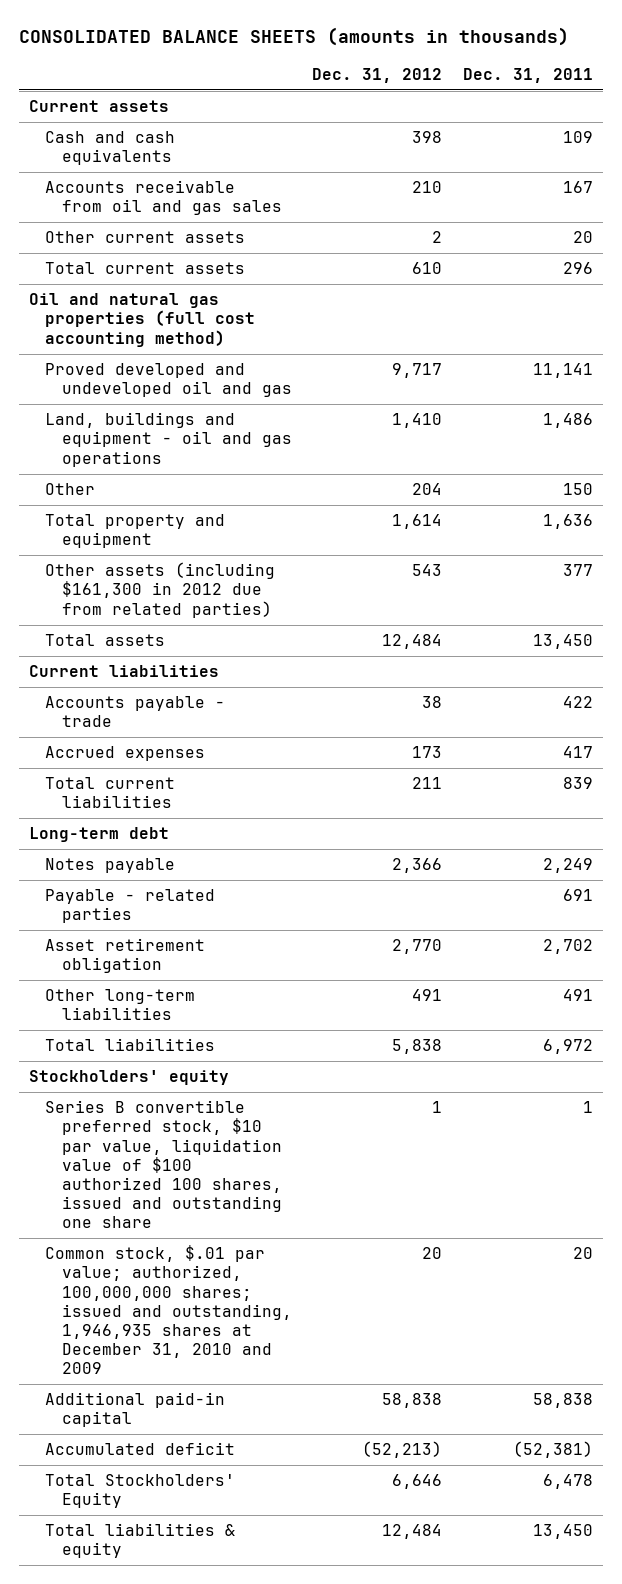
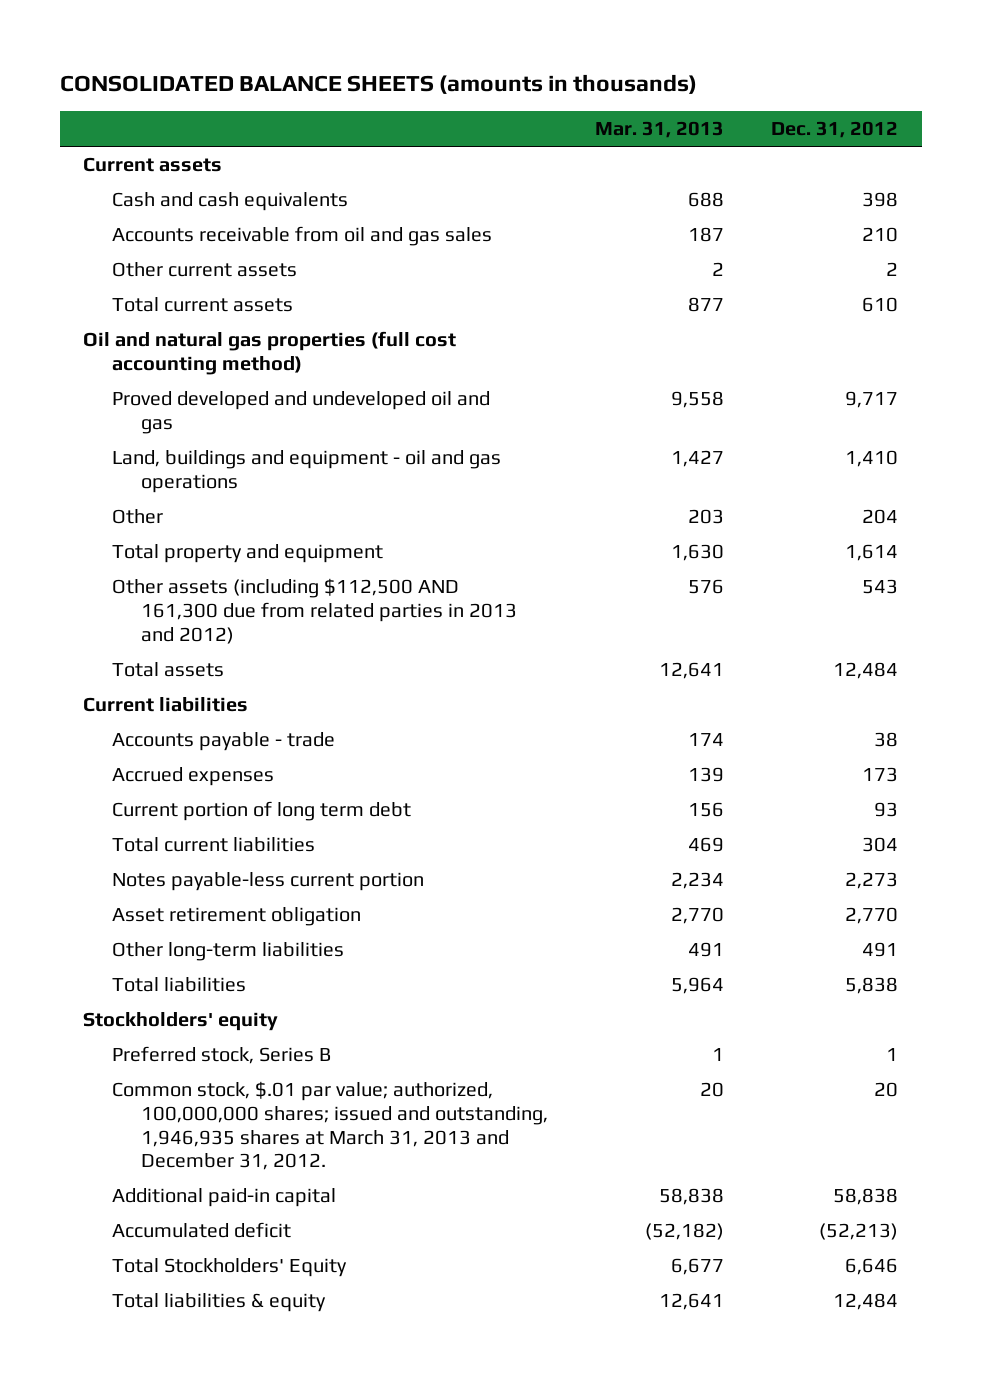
- | Dec. 31, 2012 | Dec. 31, 2011
+ | Mar. 31, 2013 | Dec. 31, 2012
- Other assets (including $161,300 in 2012 due from related parties) | 543 | 377
+ Other assets (including $112,500 AND 161,300 due from related parties in 2013 and 2012) | 576 | 543
- Total current liabilities | 211 | 839
- Long-term debt
- Notes payable | 2,366 | 2,249
- Payable - related parties | | 691
+ Current portion of long term debt | 156 | 93
+ Total current liabilities | 469 | 304
+ Notes payable-less current portion | 2,234 | 2,273
- Series B convertible preferred stock, $10 par value, liquidation value of $100 authorized 100 shares, issued and outstanding one share | 1 | 1
- Common stock, $.01 par value; authorized, 100,000,000 shares; issued and outstanding, 1,946,935 shares at December 31, 2010 and 2009 | 20 | 20
+ Preferred stock, Series B | 1 | 1
+ Common stock, $.01 par value; authorized, 100,000,000 shares; issued and outstanding, 1,946,935 shares at March 31, 2013 and December 31, 2012. | 20 | 20

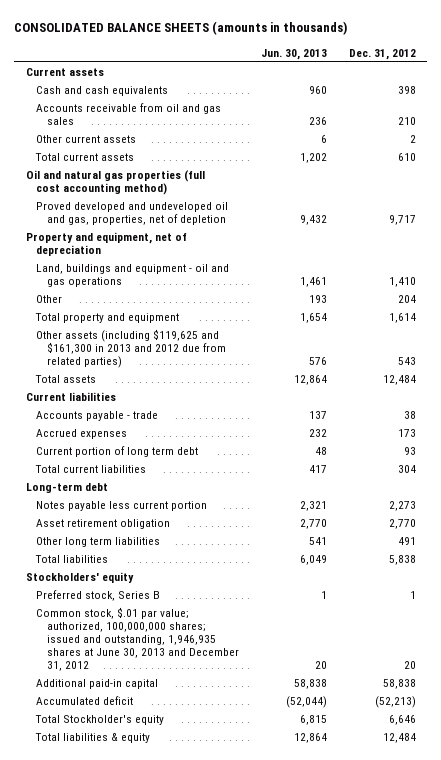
- | Mar. 31, 2013 | Dec. 31, 2012
+ | Jun. 30, 2013 | Dec. 31, 2012
- Proved developed and undeveloped oil and gas | 9,558 | 9,717
+ Proved developed and undeveloped oil and gas, properties, net of depletion | 9,432 | 9,717
+ Property and equipment, net of depreciation
- Other assets (including $112,500 AND 161,300 due from related parties in 2013 and 2012) | 576 | 543
+ Other assets (including $119,625 and $161,300 in 2013 and 2012 due from related parties) | 576 | 543
- Notes payable-less current portion | 2,234 | 2,273
+ Long-term debt
+ Notes payable less current portion | 2,321 | 2,273
- Other long-term liabilities | 491 | 491
+ Other long term liabilities | 541 | 491
- Common stock, $.01 par value; authorized, 100,000,000 shares; issued and outstanding, 1,946,935 shares at March 31, 2013 and December 31, 2012. | 20 | 20
+ Common stock, $.01 par value; authorized, 100,000,000 shares; issued and outstanding, 1,946,935 shares at June 30, 2013 and December 31, 2012 | 20 | 20
- Total Stockholders' Equity | 6,677 | 6,646
+ Total Stockholder's equity | 6,815 | 6,646

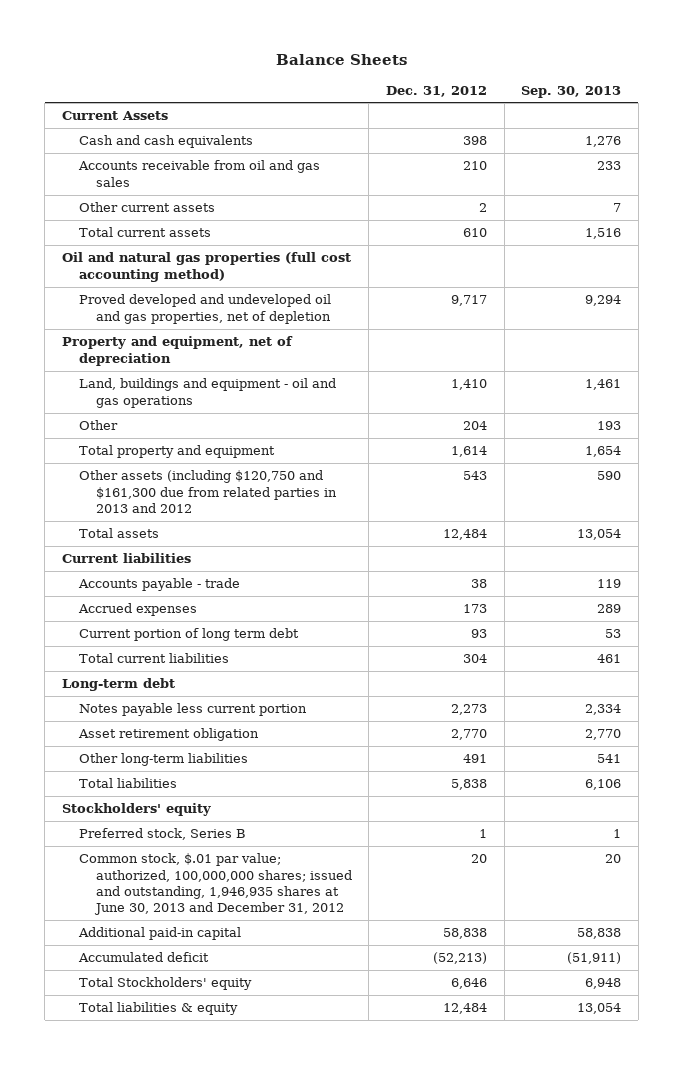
- CONSOLIDATED BALANCE SHEETS (amounts in thousands)
+ Balance Sheets
- | Jun. 30, 2013 | Dec. 31, 2012
+ | Dec. 31, 2012 | Sep. 30, 2013
- Current assets
+ Current Assets
- Proved developed and undeveloped oil and gas, properties, net of depletion | 9,432 | 9,717
+ Proved developed and undeveloped oil and gas properties, net of depletion | 9,717 | 9,294
- Other assets (including $119,625 and $161,300 in 2013 and 2012 due from related parties) | 576 | 543
+ Other assets (including $120,750 and $161,300 due from related parties in 2013 and 2012 | 543 | 590
- Other long term liabilities | 541 | 491
+ Other long-term liabilities | 491 | 541
- Total Stockholder's equity | 6,815 | 6,646
+ Total Stockholders' equity | 6,646 | 6,948

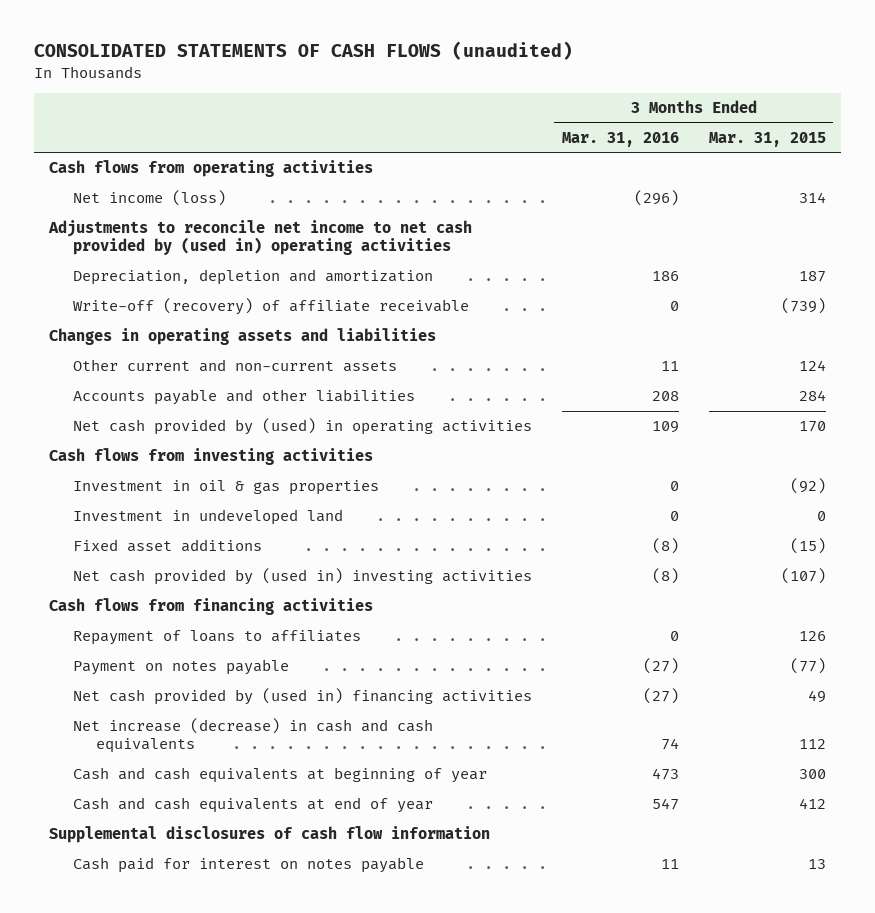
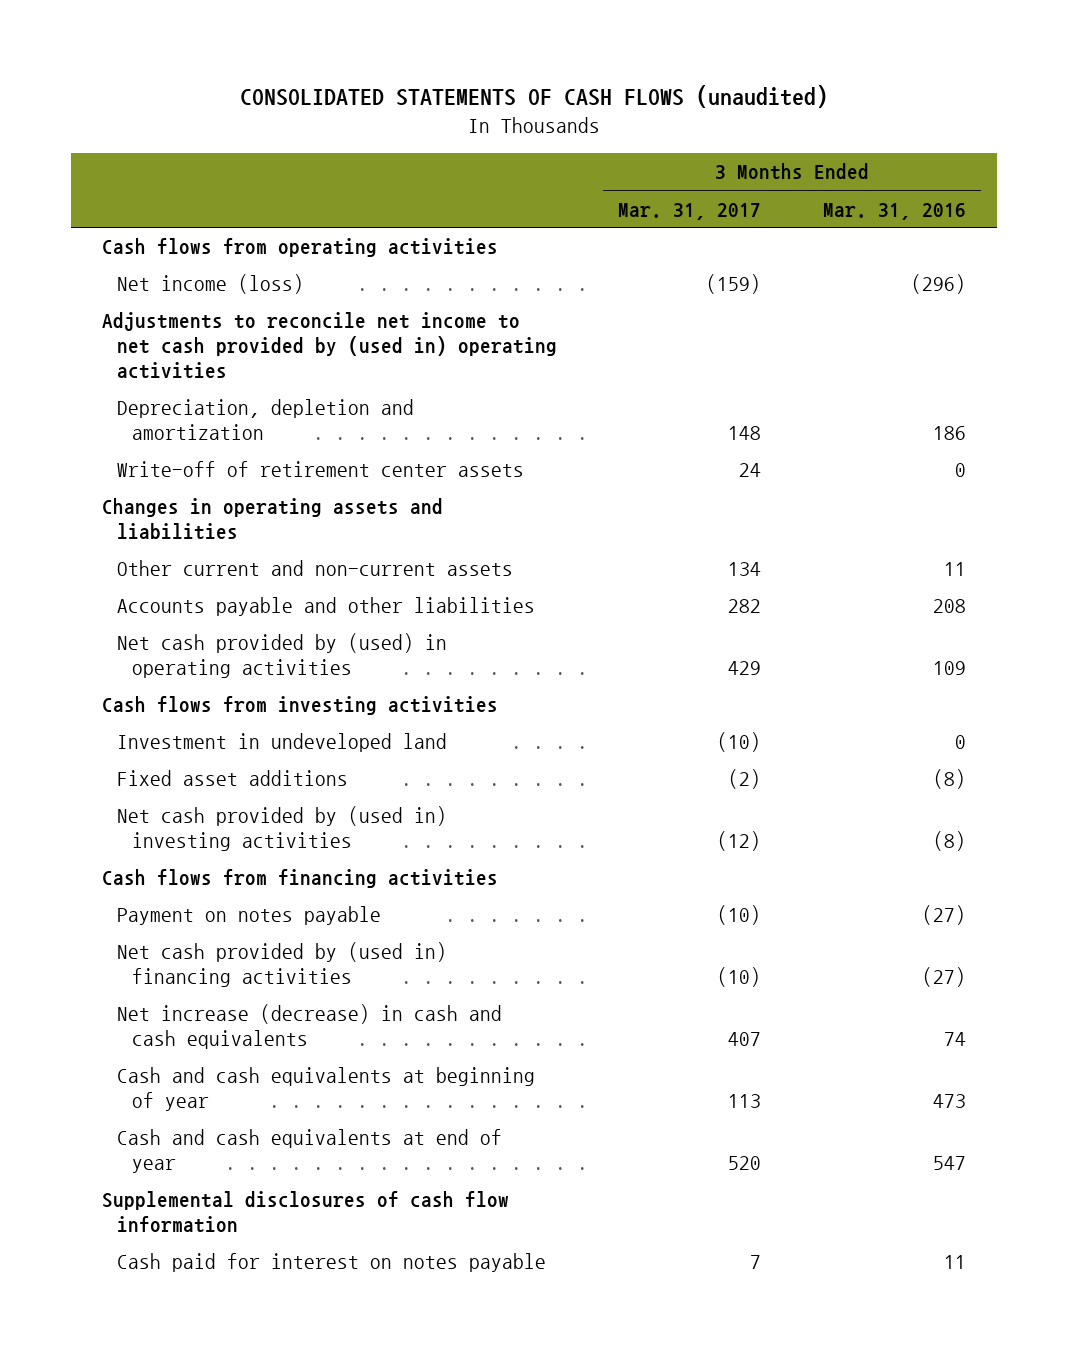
- | 3 Months Ended Mar. 31, 2016 | 3 Months Ended Mar. 31, 2015
+ | 3 Months Ended Mar. 31, 2017 | 3 Months Ended Mar. 31, 2016
- Write-off (recovery) of affiliate receivable | 0 | (739)
+ Write-off of retirement center assets | 24 | 0
- Investment in oil & gas properties | 0 | (92)
- Repayment of loans to affiliates | 0 | 126

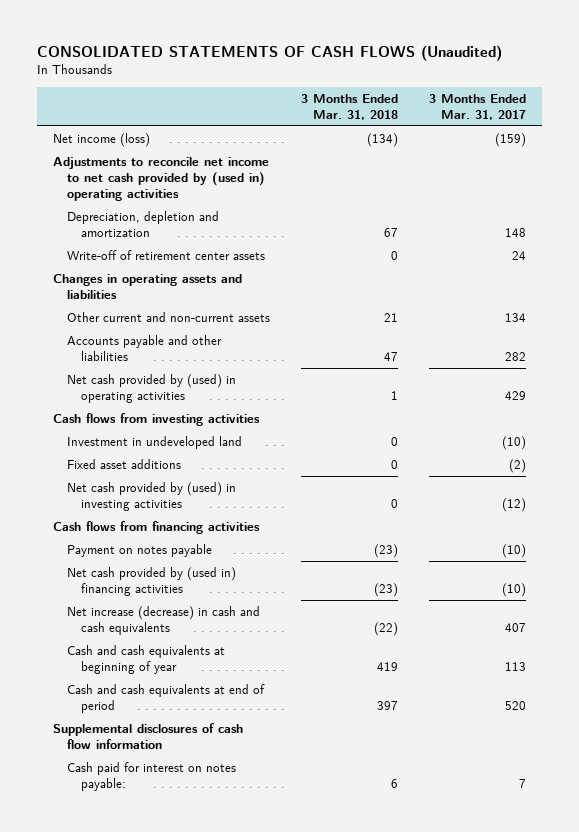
- CONSOLIDATED STATEMENTS OF CASH FLOWS (unaudited)
+ CONSOLIDATED STATEMENTS OF CASH FLOWS (Unaudited)
- | 3 Months Ended Mar. 31, 2017 | 3 Months Ended Mar. 31, 2016
+ | 3 Months Ended Mar. 31, 2018 | 3 Months Ended Mar. 31, 2017
- Cash flows from operating activities
- Net cash provided by (used in) investing activities | (12) | (8)
+ Net cash provided by (used) in investing activities | 0 | (12)
- Cash and cash equivalents at end of year | 520 | 547
+ Cash and cash equivalents at end of period | 397 | 520
- Cash paid for interest on notes payable | 7 | 11
+ Cash paid for interest on notes payable: | 6 | 7

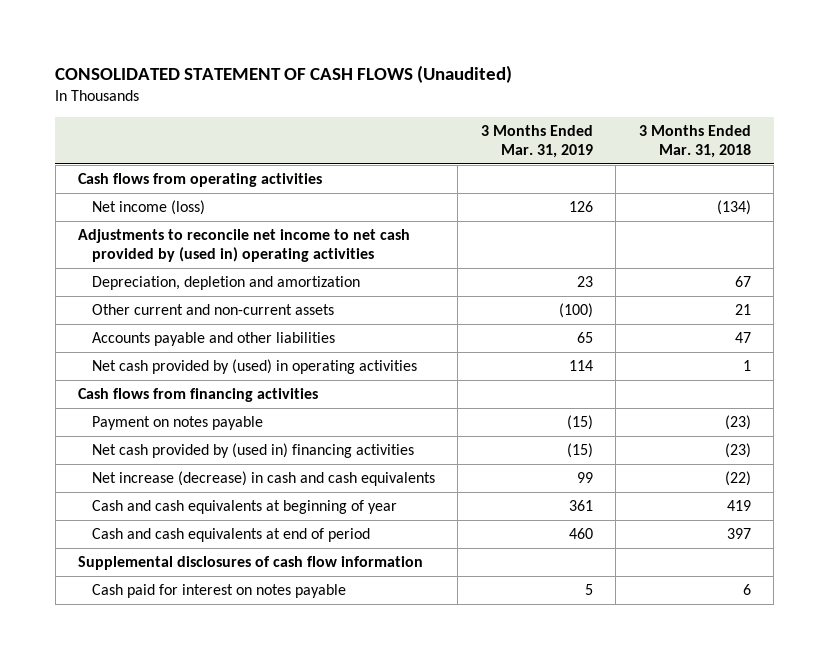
- CONSOLIDATED STATEMENTS OF CASH FLOWS (Unaudited)
+ CONSOLIDATED STATEMENT OF CASH FLOWS (Unaudited)
- | 3 Months Ended Mar. 31, 2018 | 3 Months Ended Mar. 31, 2017
+ | 3 Months Ended Mar. 31, 2019 | 3 Months Ended Mar. 31, 2018
+ Cash flows from operating activities
- Write-off of retirement center assets | 0 | 24
- Changes in operating assets and liabilities
- Cash flows from investing activities
- Investment in undeveloped land | 0 | (10)
- Fixed asset additions | 0 | (2)
- Net cash provided by (used) in investing activities | 0 | (12)
- Cash paid for interest on notes payable: | 6 | 7
+ Cash paid for interest on notes payable | 5 | 6

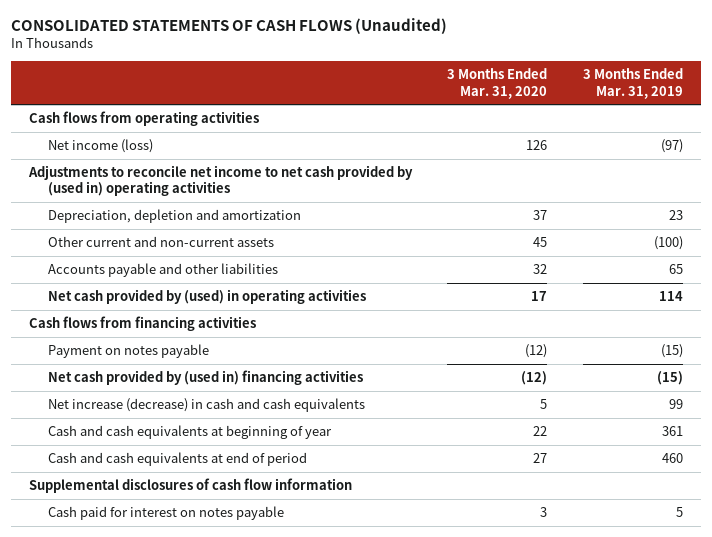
- CONSOLIDATED STATEMENT OF CASH FLOWS (Unaudited)
+ CONSOLIDATED STATEMENTS OF CASH FLOWS (Unaudited)
- | 3 Months Ended Mar. 31, 2019 | 3 Months Ended Mar. 31, 2018
+ | 3 Months Ended Mar. 31, 2020 | 3 Months Ended Mar. 31, 2019
- Net income (loss) | 126 | (134)
+ Net income (loss) | 126 | (97)

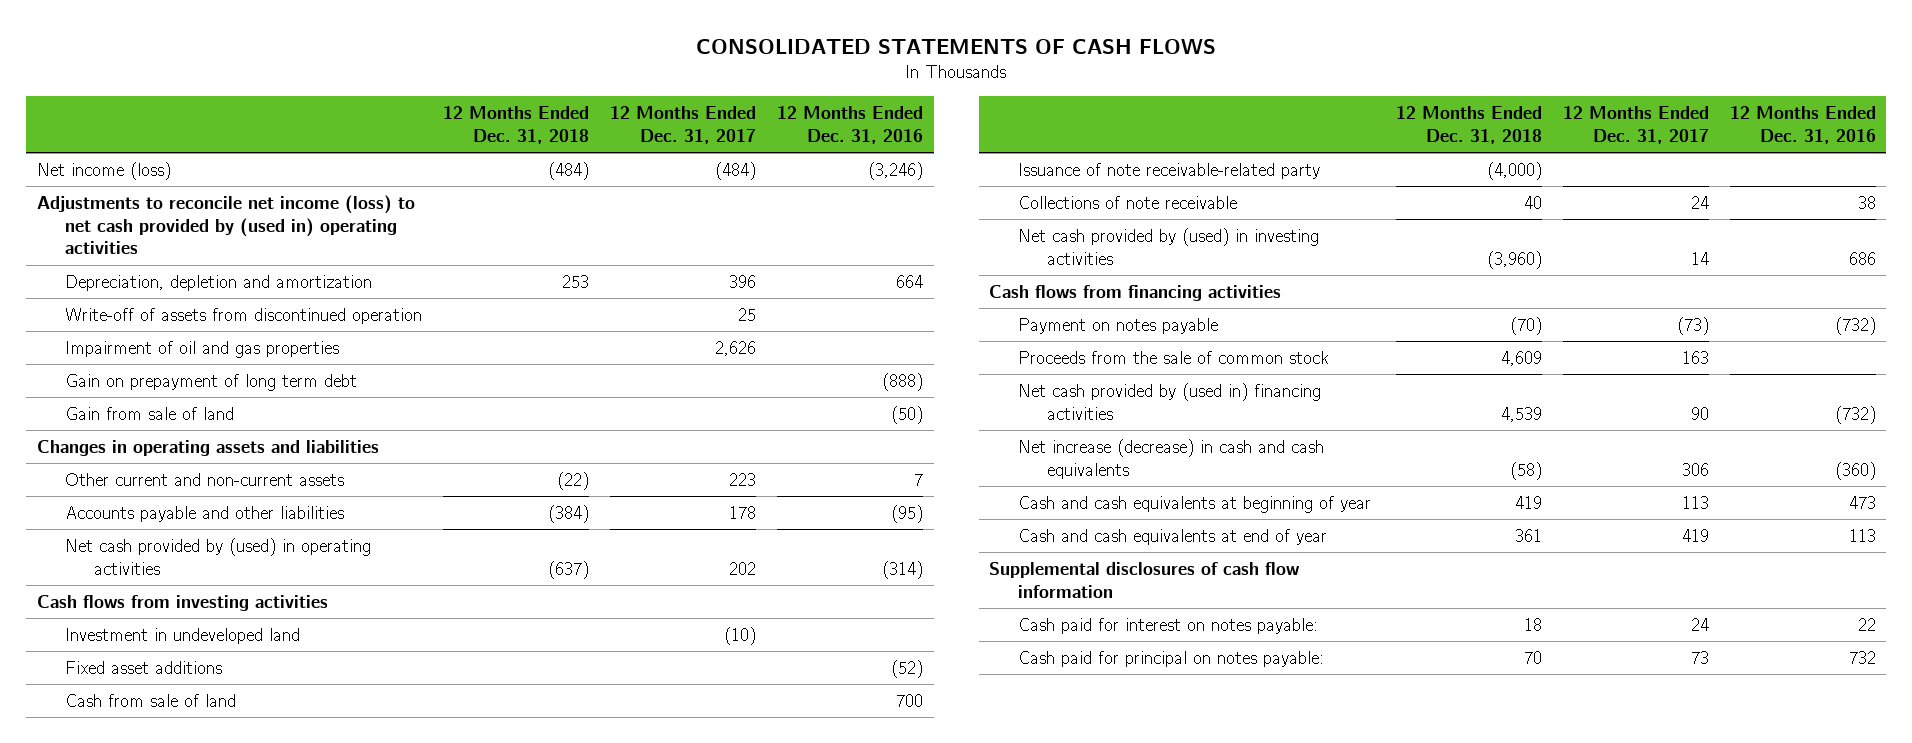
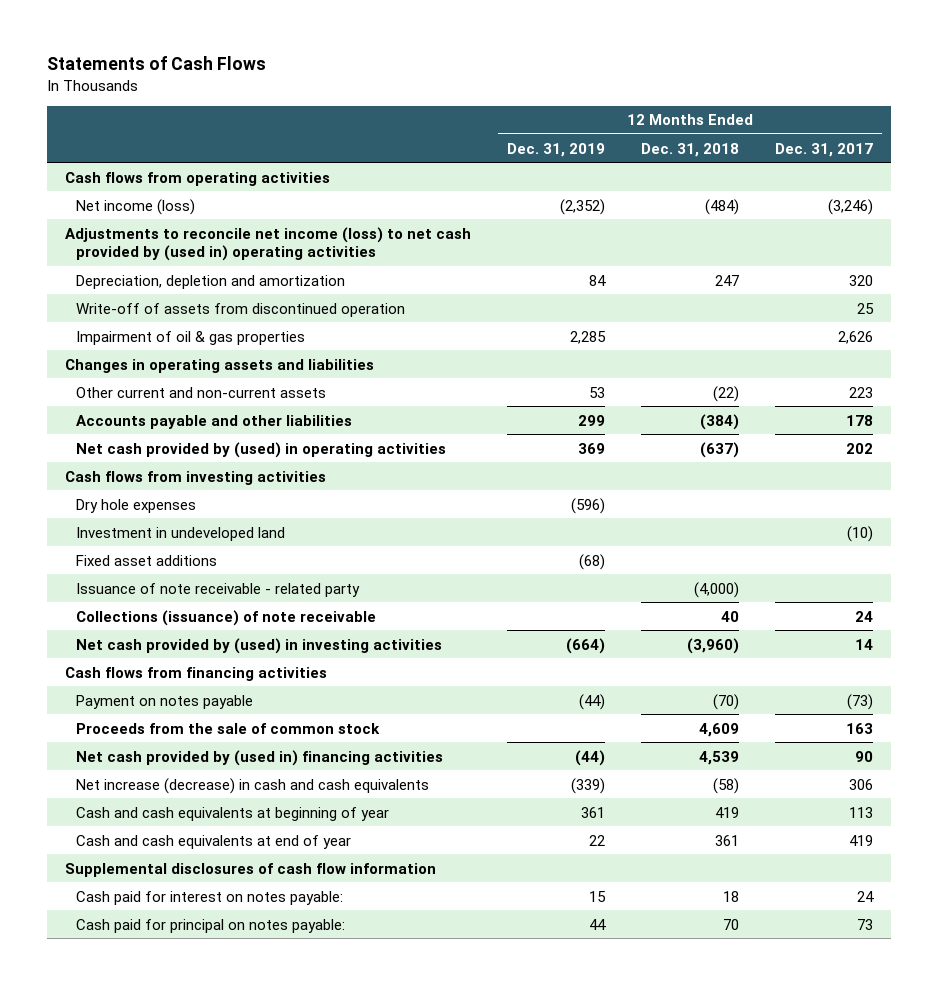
- CONSOLIDATED STATEMENTS OF CASH FLOWS
+ Statements of Cash Flows
- | 12 Months Ended Dec. 31, 2018 | 12 Months Ended Dec. 31, 2017 | 12 Months Ended Dec. 31, 2016
+ | 12 Months Ended Dec. 31, 2019 | 12 Months Ended Dec. 31, 2018 | 12 Months Ended Dec. 31, 2017
- Net income (loss) | (484) | (484) | (3,246)
+ Cash flows from operating activities
+ Net income (loss) | (2,352) | (484) | (3,246)
- Depreciation, depletion and amortization | 253 | 396 | 664
+ Depreciation, depletion and amortization | 84 | 247 | 320
- Impairment of oil and gas properties | | 2,626 |
- Gain on prepayment of long term debt | | | (888)
- Gain from sale of land | | | (50)
+ Impairment of oil & gas properties | 2,285 | | 2,626
+ Dry hole expenses | (596) | |
- Cash from sale of land | | | 700
- Issuance of note receivable-related party | (4,000) | |
- Collections of note receivable | 40 | 24 | 38
+ Issuance of note receivable - related party | | (4,000) |
+ Collections (issuance) of note receivable | | 40 | 24

